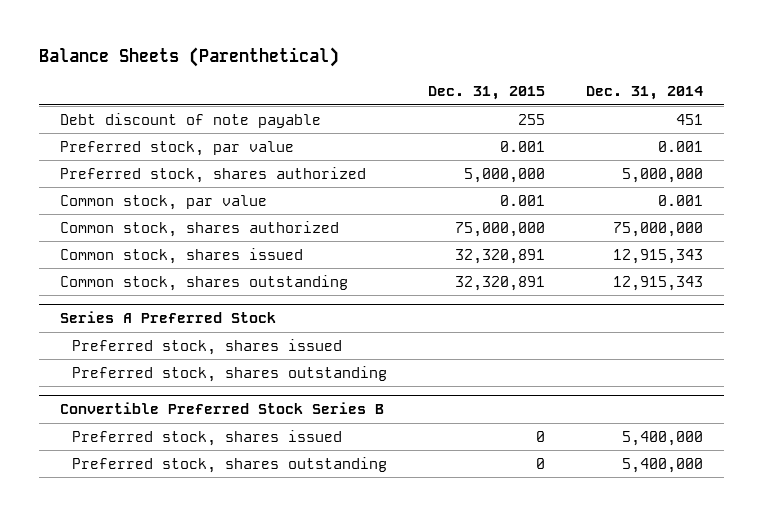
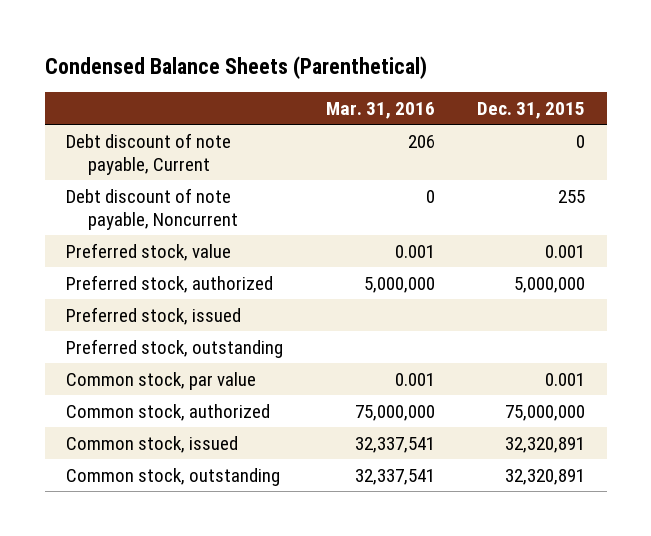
- Balance Sheets (Parenthetical)
+ Condensed Balance Sheets (Parenthetical)
- | Dec. 31, 2015 | Dec. 31, 2014
+ | Mar. 31, 2016 | Dec. 31, 2015
- Debt discount of note payable | 255 | 451
- Preferred stock, par value | 0.001 | 0.001
- Preferred stock, shares authorized | 5,000,000 | 5,000,000
+ Debt discount of note payable, Current | 206 | 0
+ Debt discount of note payable, Noncurrent | 0 | 255
+ Preferred stock, value | 0.001 | 0.001
+ Preferred stock, authorized | 5,000,000 | 5,000,000
+ Preferred stock, issued
+ Preferred stock, outstanding
- Common stock, shares authorized | 75,000,000 | 75,000,000
- Common stock, shares issued | 32,320,891 | 12,915,343
- Common stock, shares outstanding | 32,320,891 | 12,915,343
- Series A Preferred Stock
- Preferred stock, shares issued
- Preferred stock, shares outstanding
- Convertible Preferred Stock Series B
- Preferred stock, shares issued | 0 | 5,400,000
- Preferred stock, shares outstanding | 0 | 5,400,000
+ Common stock, authorized | 75,000,000 | 75,000,000
+ Common stock, issued | 32,337,541 | 32,320,891
+ Common stock, outstanding | 32,337,541 | 32,320,891

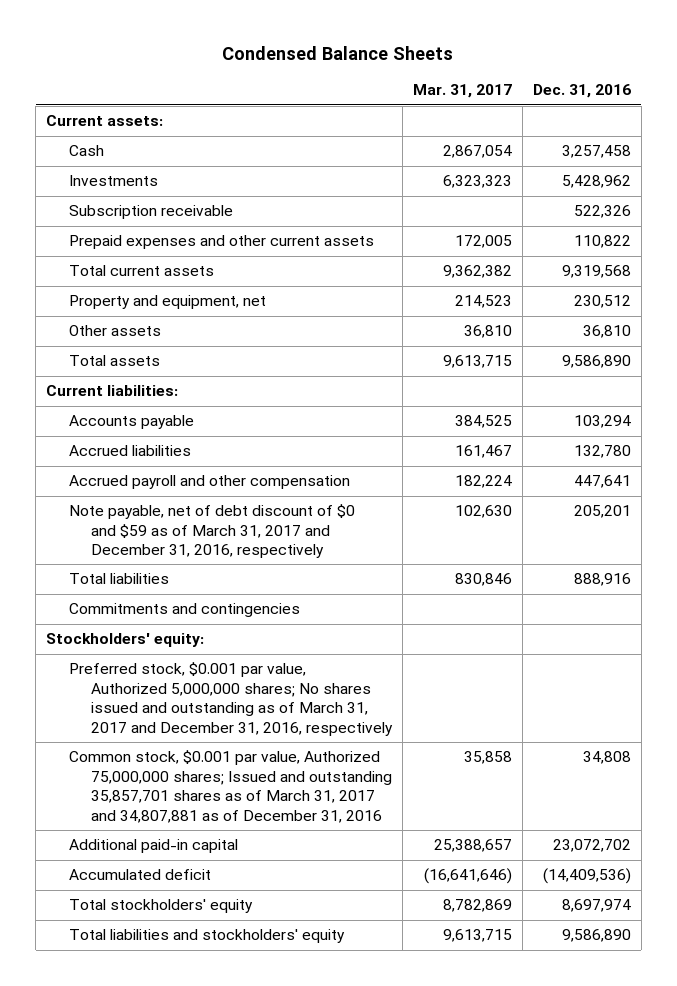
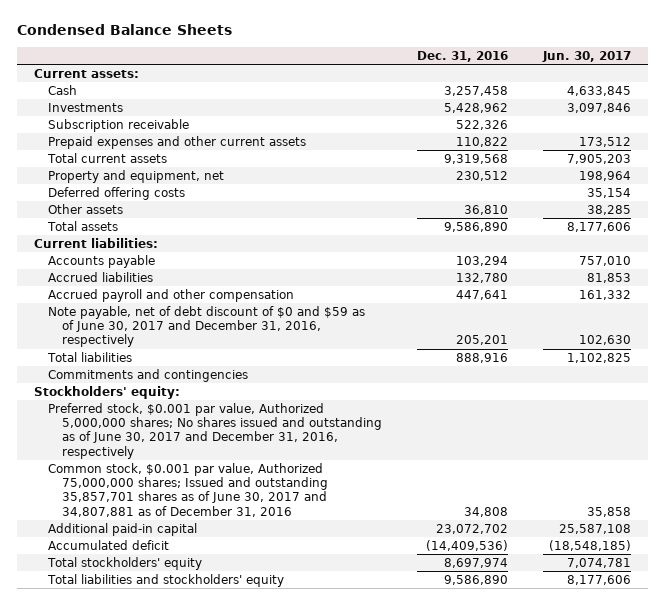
- | Mar. 31, 2017 | Dec. 31, 2016
+ | Dec. 31, 2016 | Jun. 30, 2017
+ Deferred offering costs | | 35,154
- Note payable, net of debt discount of $0 and $59 as of March 31, 2017 and December 31, 2016, respectively | 102,630 | 205,201
+ Note payable, net of debt discount of $0 and $59 as of June 30, 2017 and December 31, 2016, respectively | 205,201 | 102,630
- Preferred stock, $0.001 par value, Authorized 5,000,000 shares; No shares issued and outstanding as of March 31, 2017 and December 31, 2016, respectively
- Common stock, $0.001 par value, Authorized 75,000,000 shares; Issued and outstanding 35,857,701 shares as of March 31, 2017 and 34,807,881 as of December 31, 2016 | 35,858 | 34,808
+ Preferred stock, $0.001 par value, Authorized 5,000,000 shares; No shares issued and outstanding as of June 30, 2017 and December 31, 2016, respectively
+ Common stock, $0.001 par value, Authorized 75,000,000 shares; Issued and outstanding 35,857,701 shares as of June 30, 2017 and 34,807,881 as of December 31, 2016 | 34,808 | 35,858

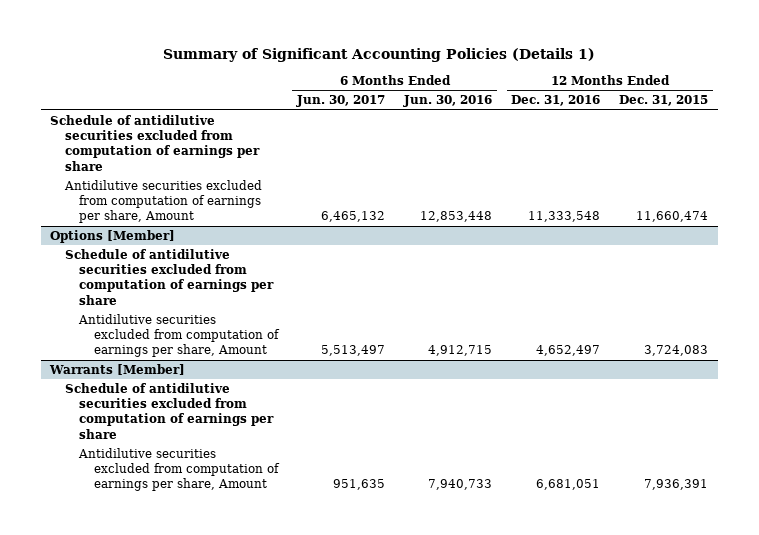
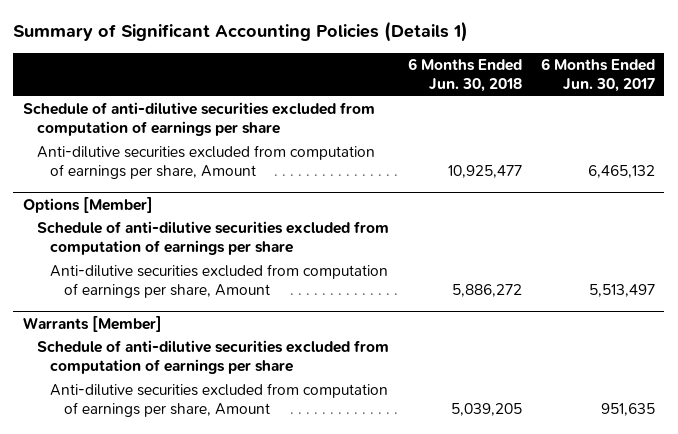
- | 6 Months Ended Jun. 30, 2017 | 6 Months Ended Jun. 30, 2016 | 12 Months Ended Dec. 31, 2016 | 12 Months Ended Dec. 31, 2015
+ | 6 Months Ended Jun. 30, 2018 | 6 Months Ended Jun. 30, 2017
- Schedule of antidilutive securities excluded from computation of earnings per share
- Antidilutive securities excluded from computation of earnings per share, Amount | 6,465,132 | 12,853,448 | 11,333,548 | 11,660,474
+ Schedule of anti-dilutive securities excluded from computation of earnings per share
+ Anti-dilutive securities excluded from computation of earnings per share, Amount | 10,925,477 | 6,465,132
@ Options [Member]
- Schedule of antidilutive securities excluded from computation of earnings per share
- Antidilutive securities excluded from computation of earnings per share, Amount | 5,513,497 | 4,912,715 | 4,652,497 | 3,724,083
+ Schedule of anti-dilutive securities excluded from computation of earnings per share
+ Anti-dilutive securities excluded from computation of earnings per share, Amount | 5,886,272 | 5,513,497
@ Warrants [Member]
- Schedule of antidilutive securities excluded from computation of earnings per share
- Antidilutive securities excluded from computation of earnings per share, Amount | 951,635 | 7,940,733 | 6,681,051 | 7,936,391
+ Schedule of anti-dilutive securities excluded from computation of earnings per share
+ Anti-dilutive securities excluded from computation of earnings per share, Amount | 5,039,205 | 951,635

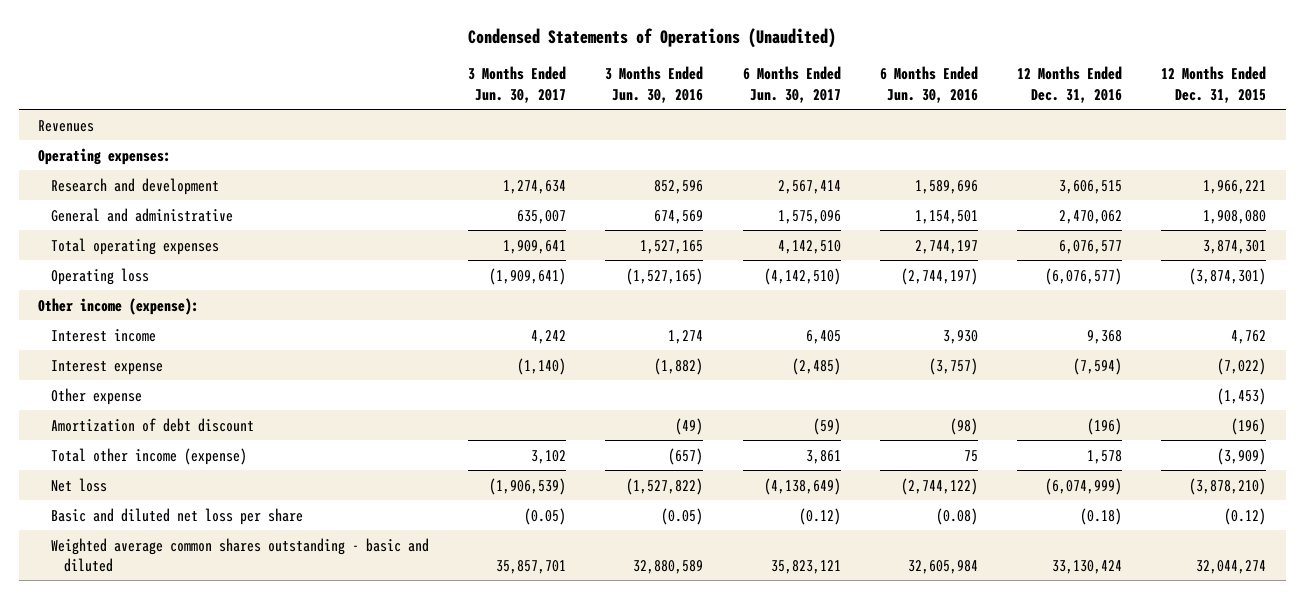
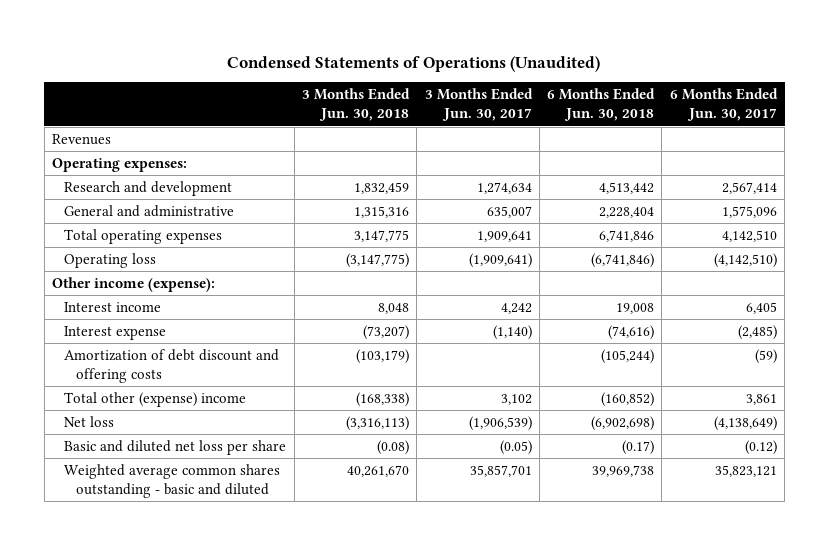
- | 3 Months Ended Jun. 30, 2017 | 3 Months Ended Jun. 30, 2016 | 6 Months Ended Jun. 30, 2017 | 6 Months Ended Jun. 30, 2016 | 12 Months Ended Dec. 31, 2016 | 12 Months Ended Dec. 31, 2015
+ | 3 Months Ended Jun. 30, 2018 | 3 Months Ended Jun. 30, 2017 | 6 Months Ended Jun. 30, 2018 | 6 Months Ended Jun. 30, 2017
- Other expense | | | | | | (1,453)
- Amortization of debt discount | | (49) | (59) | (98) | (196) | (196)
- Total other income (expense) | 3,102 | (657) | 3,861 | 75 | 1,578 | (3,909)
+ Amortization of debt discount and offering costs | (103,179) | | (105,244) | (59)
+ Total other (expense) income | (168,338) | 3,102 | (160,852) | 3,861

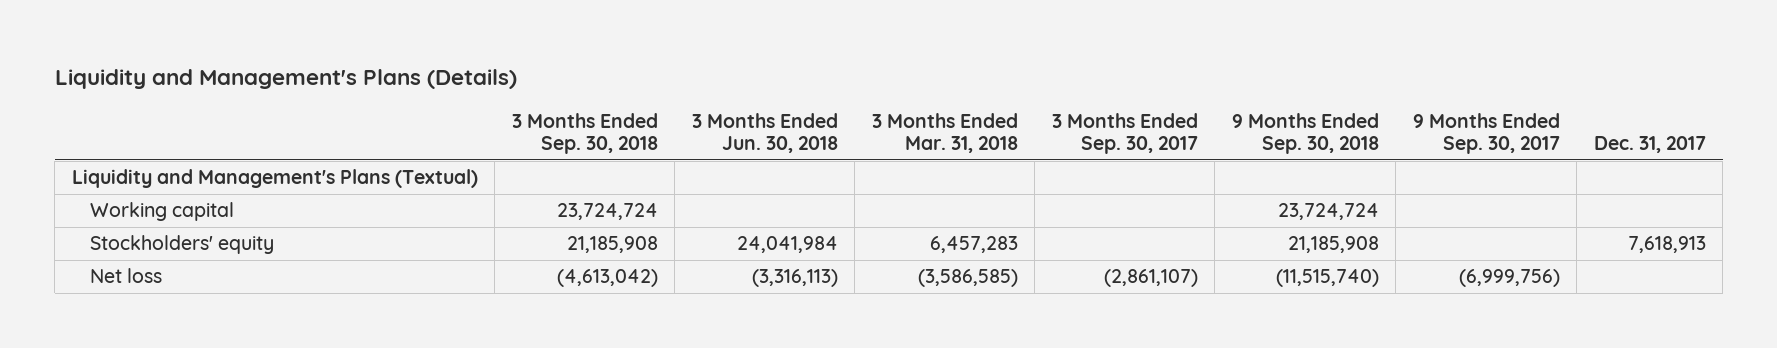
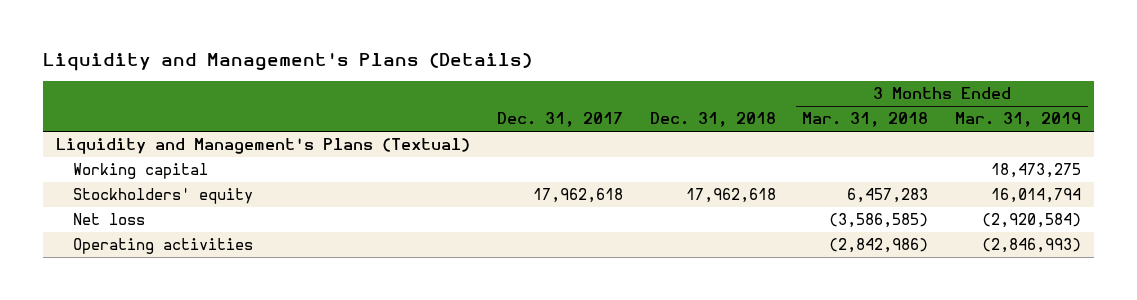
- | 3 Months Ended Sep. 30, 2018 | 3 Months Ended Jun. 30, 2018 | 3 Months Ended Mar. 31, 2018 | 3 Months Ended Sep. 30, 2017 | 9 Months Ended Sep. 30, 2018 | 9 Months Ended Sep. 30, 2017 | Dec. 31, 2017
+ | Dec. 31, 2017 | Dec. 31, 2018 | 3 Months Ended Mar. 31, 2018 | 3 Months Ended Mar. 31, 2019
- Stockholders' equity | 21,185,908 | 24,041,984 | 6,457,283 | | 21,185,908 | | 7,618,913
+ Stockholders' equity | 17,962,618 | 17,962,618 | 6,457,283 | 16,014,794
+ Operating activities | | | (2,842,986) | (2,846,993)

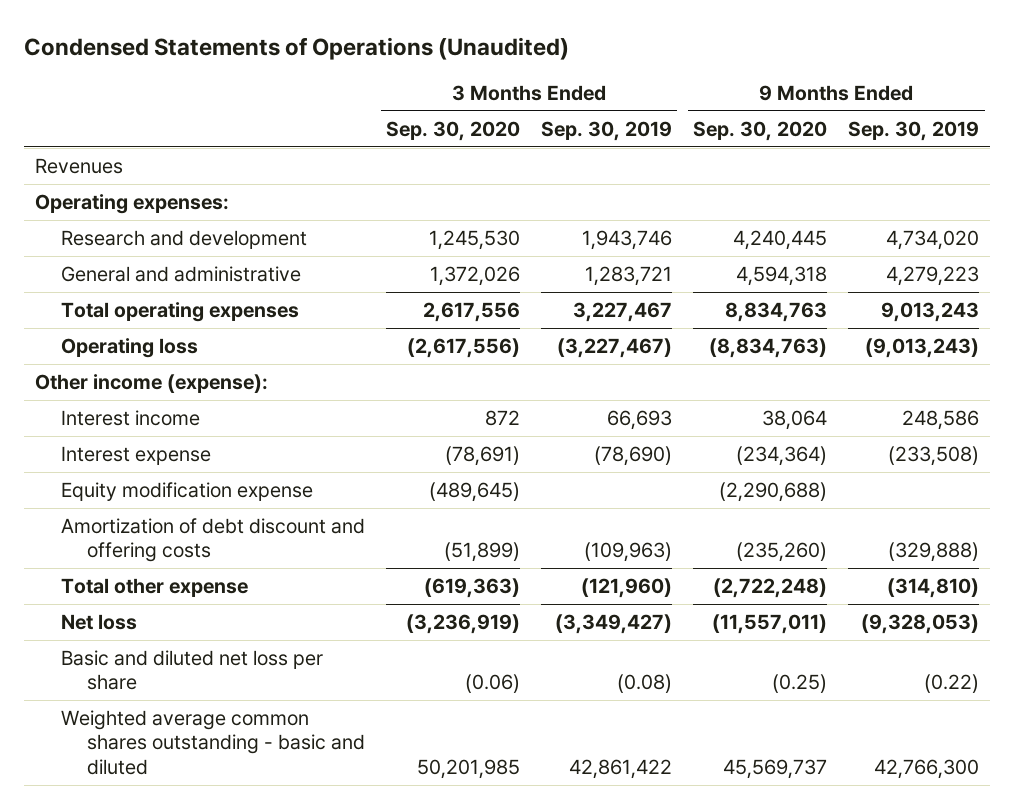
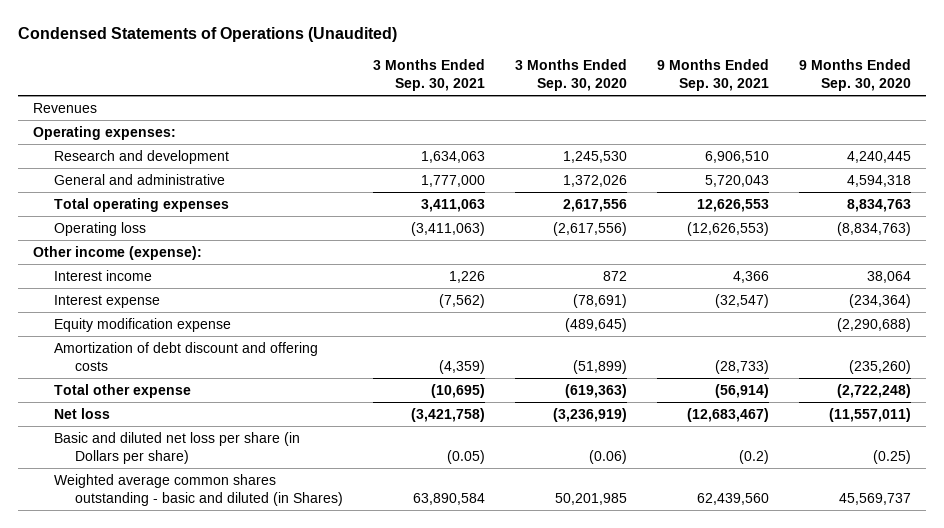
- | 3 Months Ended Sep. 30, 2020 | 3 Months Ended Sep. 30, 2019 | 9 Months Ended Sep. 30, 2020 | 9 Months Ended Sep. 30, 2019
+ | 3 Months Ended Sep. 30, 2021 | 3 Months Ended Sep. 30, 2020 | 9 Months Ended Sep. 30, 2021 | 9 Months Ended Sep. 30, 2020
- Basic and diluted net loss per share | (0.06) | (0.08) | (0.25) | (0.22)
- Weighted average common shares outstanding - basic and diluted | 50,201,985 | 42,861,422 | 45,569,737 | 42,766,300
+ Basic and diluted net loss per share (in Dollars per share) | (0.05) | (0.06) | (0.2) | (0.25)
+ Weighted average common shares outstanding - basic and diluted (in Shares) | 63,890,584 | 50,201,985 | 62,439,560 | 45,569,737

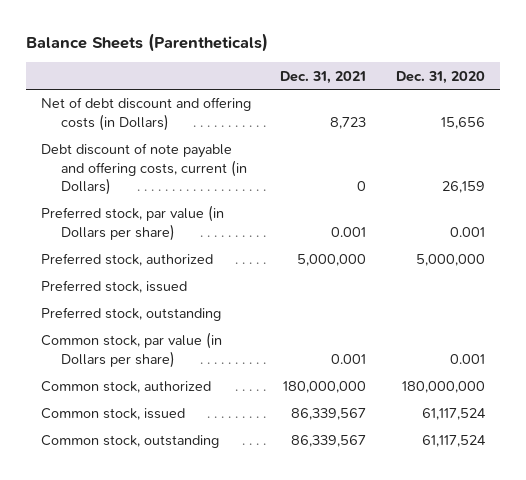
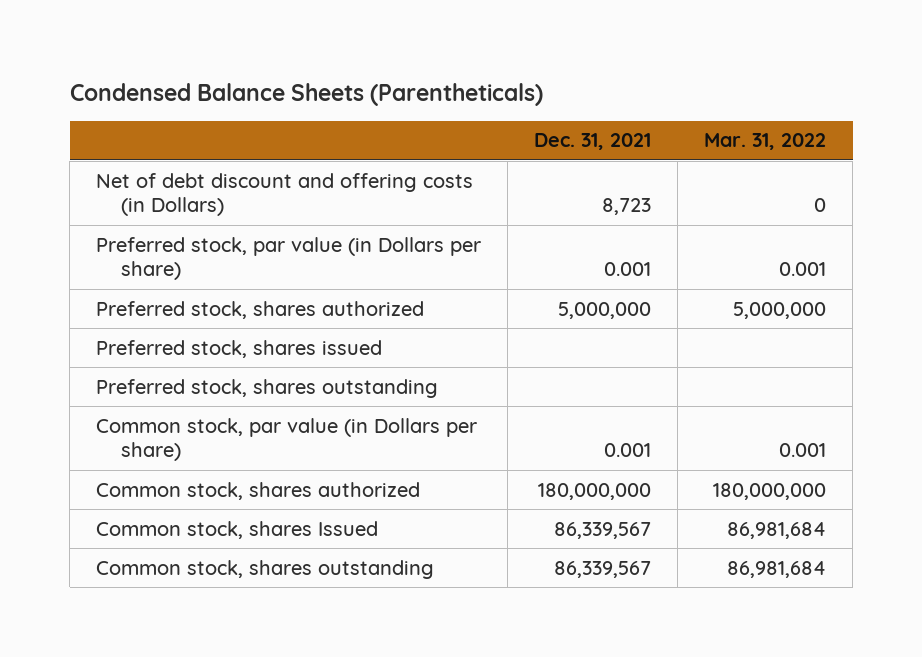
- Balance Sheets (Parentheticals)
+ Condensed Balance Sheets (Parentheticals)
- | Dec. 31, 2021 | Dec. 31, 2020
+ | Dec. 31, 2021 | Mar. 31, 2022
- Debt discount of note payable and offering costs, current (in Dollars) | 0 | 26,159
- Preferred stock, authorized | 5,000,000 | 5,000,000
- Preferred stock, issued
- Preferred stock, outstanding
+ Preferred stock, shares authorized | 5,000,000 | 5,000,000
+ Preferred stock, shares issued
+ Preferred stock, shares outstanding
- Common stock, authorized | 180,000,000 | 180,000,000
- Common stock, issued | 86,339,567 | 61,117,524
- Common stock, outstanding | 86,339,567 | 61,117,524
+ Common stock, shares authorized | 180,000,000 | 180,000,000
+ Common stock, shares Issued | 86,339,567 | 86,981,684
+ Common stock, shares outstanding | 86,339,567 | 86,981,684

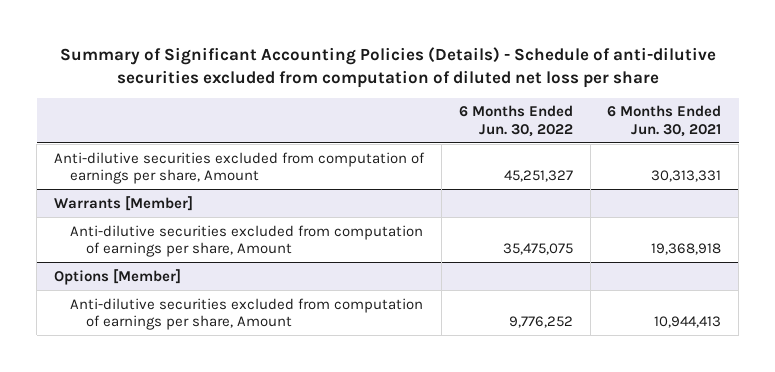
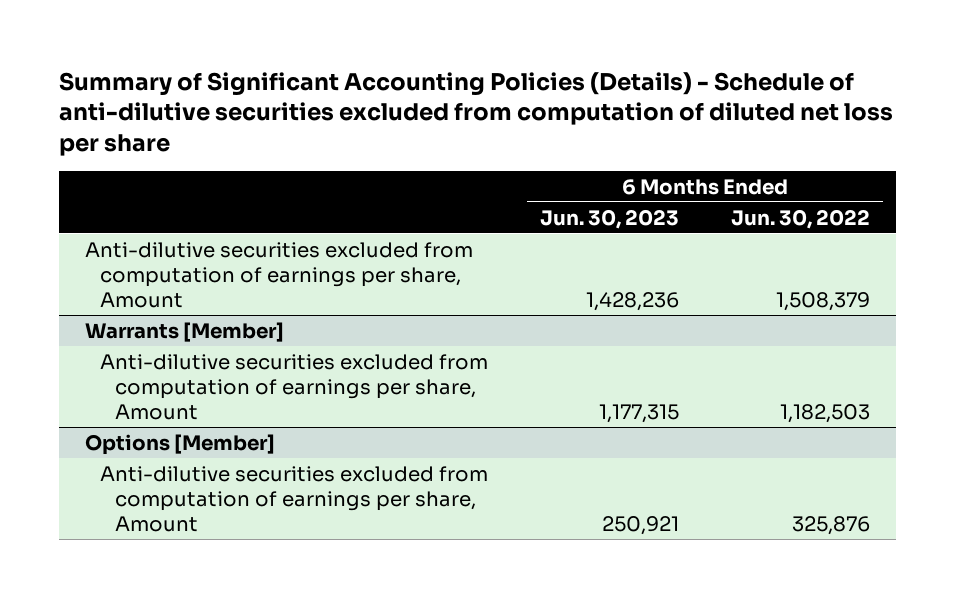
- | 6 Months Ended Jun. 30, 2022 | 6 Months Ended Jun. 30, 2021
+ | 6 Months Ended Jun. 30, 2023 | 6 Months Ended Jun. 30, 2022
- Anti-dilutive securities excluded from computation of earnings per share, Amount | 45,251,327 | 30,313,331
+ Anti-dilutive securities excluded from computation of earnings per share, Amount | 1,428,236 | 1,508,379
@ Warrants [Member]
- Anti-dilutive securities excluded from computation of earnings per share, Amount | 35,475,075 | 19,368,918
+ Anti-dilutive securities excluded from computation of earnings per share, Amount | 1,177,315 | 1,182,503
@ Options [Member]
- Anti-dilutive securities excluded from computation of earnings per share, Amount | 9,776,252 | 10,944,413
+ Anti-dilutive securities excluded from computation of earnings per share, Amount | 250,921 | 325,876

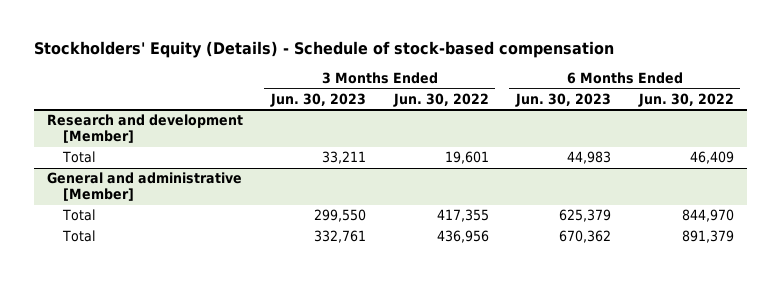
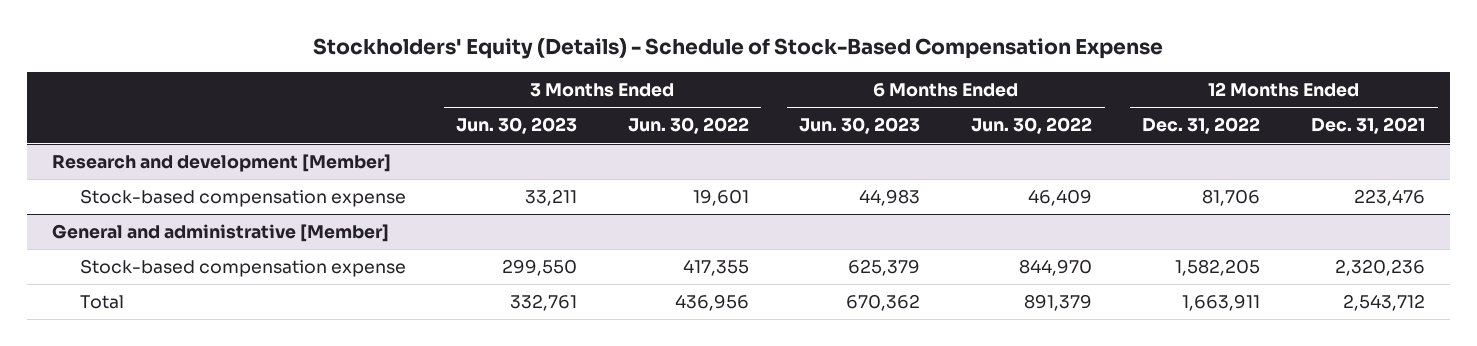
- Stockholders' Equity (Details) - Schedule of stock-based compensation
+ Stockholders' Equity (Details) - Schedule of Stock-Based Compensation Expense
- | 3 Months Ended Jun. 30, 2023 | 3 Months Ended Jun. 30, 2022 | 6 Months Ended Jun. 30, 2023 | 6 Months Ended Jun. 30, 2022
+ | 3 Months Ended Jun. 30, 2023 | 3 Months Ended Jun. 30, 2022 | 6 Months Ended Jun. 30, 2023 | 6 Months Ended Jun. 30, 2022 | 12 Months Ended Dec. 31, 2022 | 12 Months Ended Dec. 31, 2021
@ Research and development [Member]
- Total | 33,211 | 19,601 | 44,983 | 46,409
+ Stock-based compensation expense | 33,211 | 19,601 | 44,983 | 46,409 | 81,706 | 223,476
@ General and administrative [Member]
- Total | 299,550 | 417,355 | 625,379 | 844,970
+ Stock-based compensation expense | 299,550 | 417,355 | 625,379 | 844,970 | 1,582,205 | 2,320,236

